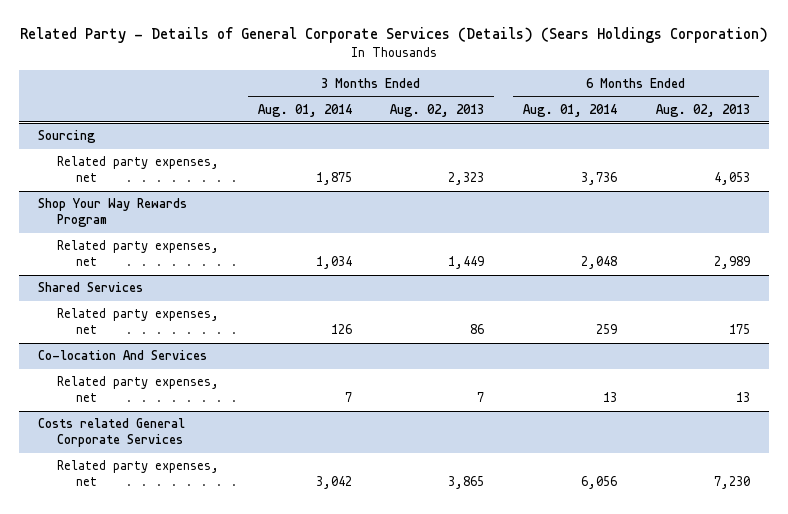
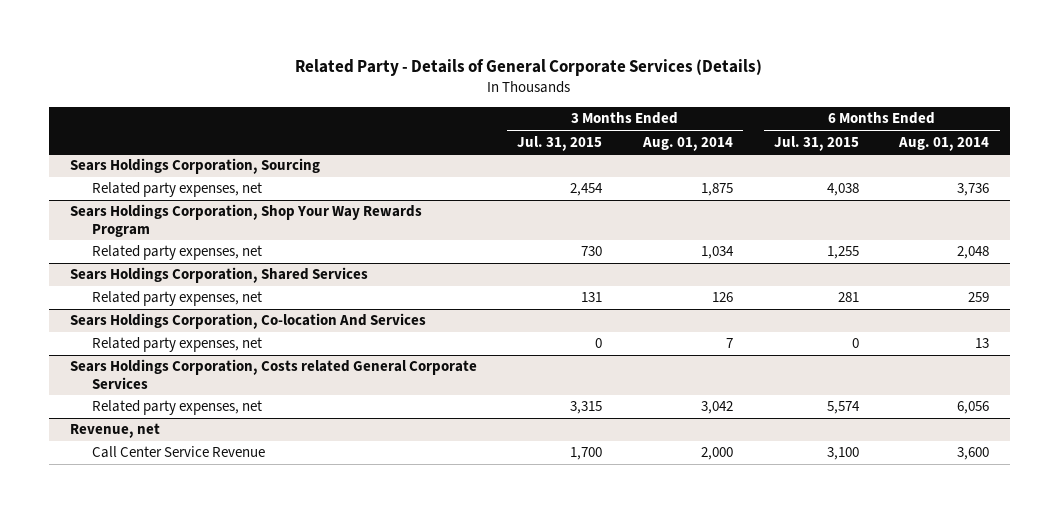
- Related Party - Details of General Corporate Services (Details) (Sears Holdings Corporation)
+ Related Party - Details of General Corporate Services (Details)
- | 3 Months Ended Aug. 01, 2014 | 3 Months Ended Aug. 02, 2013 | 6 Months Ended Aug. 01, 2014 | 6 Months Ended Aug. 02, 2013
+ | 3 Months Ended Jul. 31, 2015 | 3 Months Ended Aug. 01, 2014 | 6 Months Ended Jul. 31, 2015 | 6 Months Ended Aug. 01, 2014
- Sourcing
+ Sears Holdings Corporation, Sourcing
- Shop Your Way Rewards Program
+ Sears Holdings Corporation, Shop Your Way Rewards Program
- Shared Services
+ Sears Holdings Corporation, Shared Services
- Co-location And Services
+ Sears Holdings Corporation, Co-location And Services
- Costs related General Corporate Services
+ Sears Holdings Corporation, Costs related General Corporate Services
+ Revenue, net
+ Call Center Service Revenue | 1,700 | 2,000 | 3,100 | 3,600

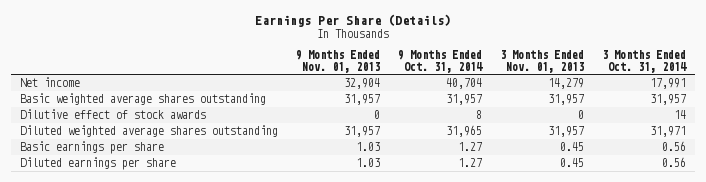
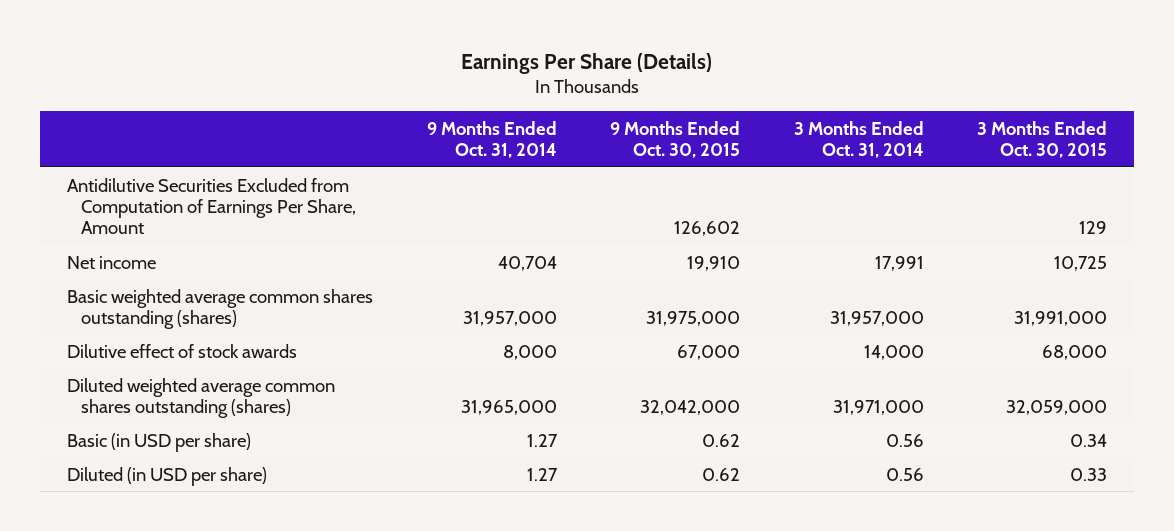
- | 9 Months Ended Nov. 01, 2013 | 9 Months Ended Oct. 31, 2014 | 3 Months Ended Nov. 01, 2013 | 3 Months Ended Oct. 31, 2014
+ | 9 Months Ended Oct. 31, 2014 | 9 Months Ended Oct. 30, 2015 | 3 Months Ended Oct. 31, 2014 | 3 Months Ended Oct. 30, 2015
+ Antidilutive Securities Excluded from Computation of Earnings Per Share, Amount | | 126,602 | | 129
- Basic weighted average shares outstanding | 31,957 | 31,957 | 31,957 | 31,957
- Dilutive effect of stock awards | 0 | 8 | 0 | 14
- Diluted weighted average shares outstanding | 31,957 | 31,965 | 31,957 | 31,971
- Basic earnings per share | 1.03 | 1.27 | 0.45 | 0.56
- Diluted earnings per share | 1.03 | 1.27 | 0.45 | 0.56
+ Basic weighted average common shares outstanding (shares) | 31,957,000 | 31,975,000 | 31,957,000 | 31,991,000
+ Dilutive effect of stock awards | 8,000 | 67,000 | 14,000 | 68,000
+ Diluted weighted average common shares outstanding (shares) | 31,965,000 | 32,042,000 | 31,971,000 | 32,059,000
+ Basic (in USD per share) | 1.27 | 0.62 | 0.56 | 0.34
+ Diluted (in USD per share) | 1.27 | 0.62 | 0.56 | 0.33

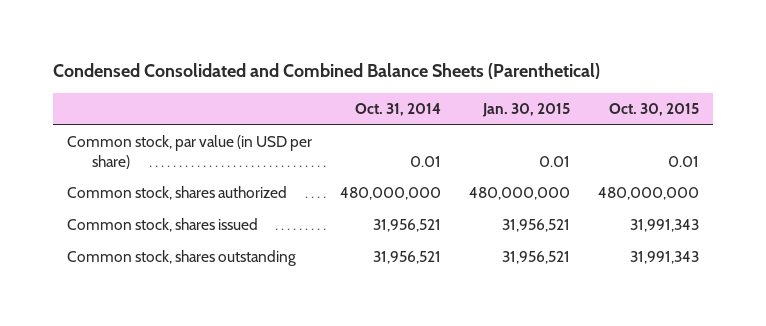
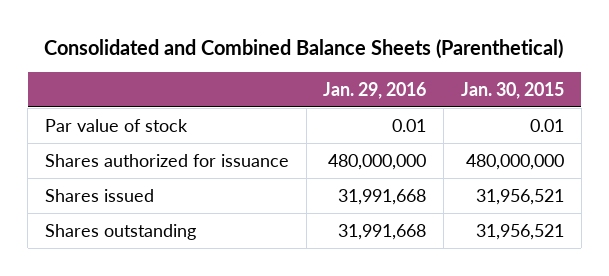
- Condensed Consolidated and Combined Balance Sheets (Parenthetical)
+ Consolidated and Combined Balance Sheets (Parenthetical)
- | Oct. 31, 2014 | Jan. 30, 2015 | Oct. 30, 2015
+ | Jan. 29, 2016 | Jan. 30, 2015
- Common stock, par value (in USD per share) | 0.01 | 0.01 | 0.01
- Common stock, shares authorized | 480,000,000 | 480,000,000 | 480,000,000
- Common stock, shares issued | 31,956,521 | 31,956,521 | 31,991,343
- Common stock, shares outstanding | 31,956,521 | 31,956,521 | 31,991,343
+ Par value of stock | 0.01 | 0.01
+ Shares authorized for issuance | 480,000,000 | 480,000,000
+ Shares issued | 31,991,668 | 31,956,521
+ Shares outstanding | 31,991,668 | 31,956,521

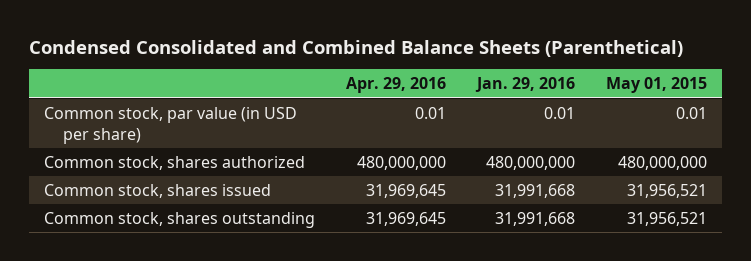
- Consolidated and Combined Balance Sheets (Parenthetical)
+ Condensed Consolidated and Combined Balance Sheets (Parenthetical)
- | Jan. 29, 2016 | Jan. 30, 2015
+ | Apr. 29, 2016 | Jan. 29, 2016 | May 01, 2015
- Par value of stock | 0.01 | 0.01
- Shares authorized for issuance | 480,000,000 | 480,000,000
- Shares issued | 31,991,668 | 31,956,521
- Shares outstanding | 31,991,668 | 31,956,521
+ Common stock, par value (in USD per share) | 0.01 | 0.01 | 0.01
+ Common stock, shares authorized | 480,000,000 | 480,000,000 | 480,000,000
+ Common stock, shares issued | 31,969,645 | 31,991,668 | 31,956,521
+ Common stock, shares outstanding | 31,969,645 | 31,991,668 | 31,956,521

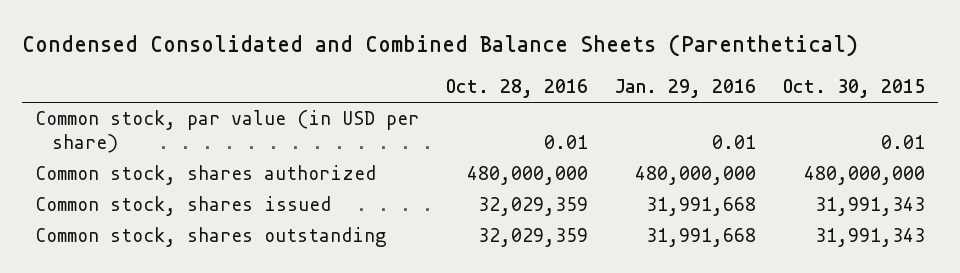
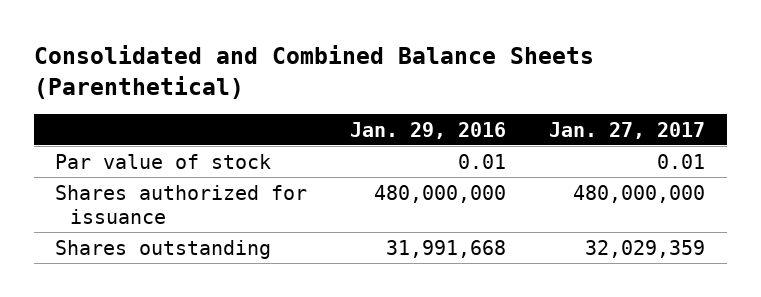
- Condensed Consolidated and Combined Balance Sheets (Parenthetical)
+ Consolidated and Combined Balance Sheets (Parenthetical)
- | Oct. 28, 2016 | Jan. 29, 2016 | Oct. 30, 2015
+ | Jan. 29, 2016 | Jan. 27, 2017
- Common stock, par value (in USD per share) | 0.01 | 0.01 | 0.01
- Common stock, shares authorized | 480,000,000 | 480,000,000 | 480,000,000
- Common stock, shares issued | 32,029,359 | 31,991,668 | 31,991,343
- Common stock, shares outstanding | 32,029,359 | 31,991,668 | 31,991,343
+ Par value of stock | 0.01 | 0.01
+ Shares authorized for issuance | 480,000,000 | 480,000,000
+ Shares outstanding | 31,991,668 | 32,029,359

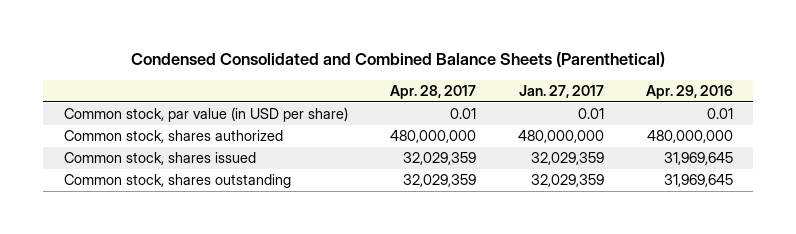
- Consolidated and Combined Balance Sheets (Parenthetical)
+ Condensed Consolidated and Combined Balance Sheets (Parenthetical)
- | Jan. 29, 2016 | Jan. 27, 2017
+ | Apr. 28, 2017 | Jan. 27, 2017 | Apr. 29, 2016
- Par value of stock | 0.01 | 0.01
- Shares authorized for issuance | 480,000,000 | 480,000,000
- Shares outstanding | 31,991,668 | 32,029,359
+ Common stock, par value (in USD per share) | 0.01 | 0.01 | 0.01
+ Common stock, shares authorized | 480,000,000 | 480,000,000 | 480,000,000
+ Common stock, shares issued | 32,029,359 | 32,029,359 | 31,969,645
+ Common stock, shares outstanding | 32,029,359 | 32,029,359 | 31,969,645

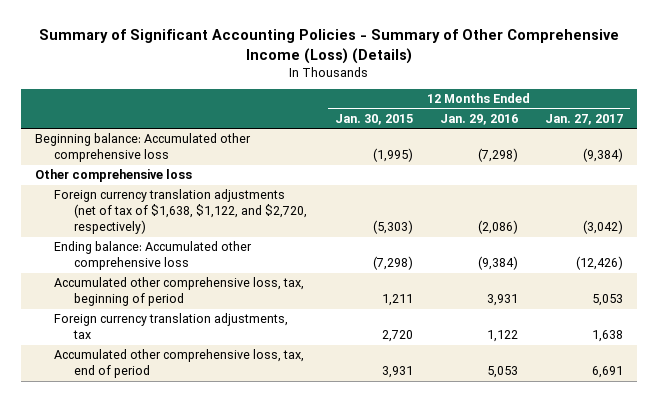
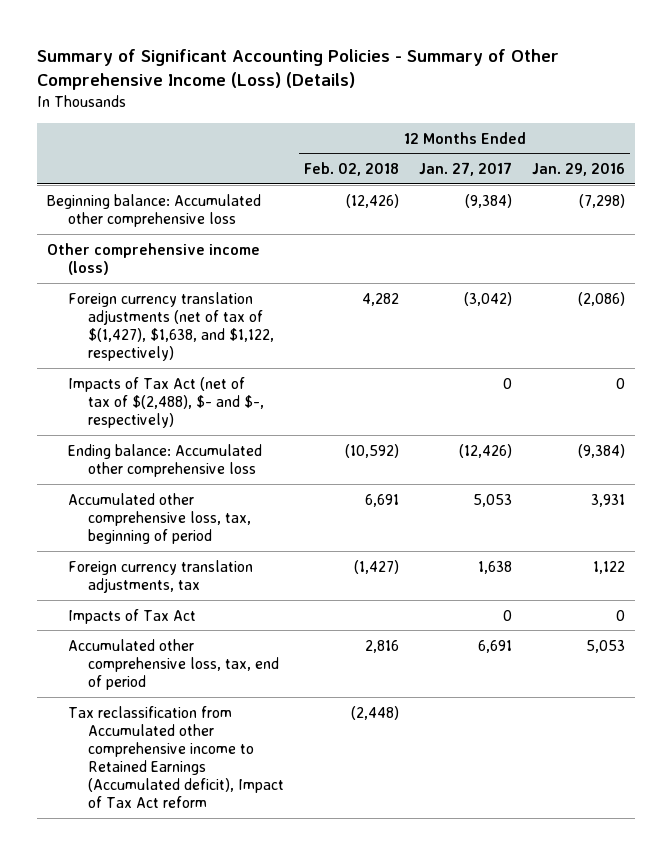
- | 12 Months Ended Jan. 30, 2015 | 12 Months Ended Jan. 29, 2016 | 12 Months Ended Jan. 27, 2017
+ | 12 Months Ended Feb. 02, 2018 | 12 Months Ended Jan. 27, 2017 | 12 Months Ended Jan. 29, 2016
- Other comprehensive loss
- Foreign currency translation adjustments (net of tax of $1,638, $1,122, and $2,720, respectively) | (5,303) | (2,086) | (3,042)
+ Other comprehensive income (loss)
+ Foreign currency translation adjustments (net of tax of $(1,427), $1,638, and $1,122, respectively) | 4,282 | (3,042) | (2,086)
+ Impacts of Tax Act (net of tax of $(2,488), $- and $-, respectively) | | 0 | 0
+ Impacts of Tax Act | | 0 | 0
+ Tax reclassification from Accumulated other comprehensive income to Retained Earnings (Accumulated deficit), Impact of Tax Act reform | (2,448) | |

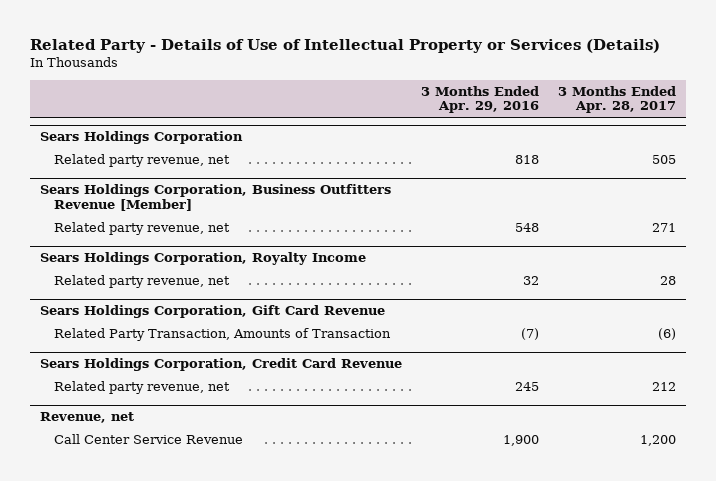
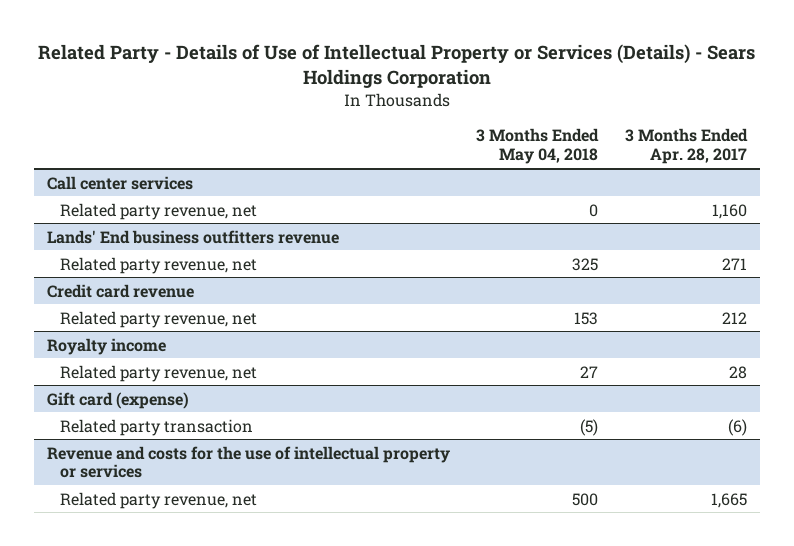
- Related Party - Details of Use of Intellectual Property or Services (Details)
+ Related Party - Details of Use of Intellectual Property or Services (Details) - Sears Holdings Corporation
- | 3 Months Ended Apr. 29, 2016 | 3 Months Ended Apr. 28, 2017
+ | 3 Months Ended May 04, 2018 | 3 Months Ended Apr. 28, 2017
- Sears Holdings Corporation
- Related party revenue, net | 818 | 505
- Sears Holdings Corporation, Business Outfitters Revenue [Member]
+ Call center services
+ Related party revenue, net | 0 | 1,160
+ Lands' End business outfitters revenue
- Sears Holdings Corporation, Royalty Income
- Related party revenue, net | 32 | 28
- Sears Holdings Corporation, Gift Card Revenue
- Related Party Transaction, Amounts of Transaction | (7) | (6)
- Sears Holdings Corporation, Credit Card Revenue
+ Credit card revenue
- Revenue, net
- Call Center Service Revenue | 1,900 | 1,200
+ Royalty income
+ Related party revenue, net | 27 | 28
+ Gift card (expense)
+ Related party transaction | (5) | (6)
+ Revenue and costs for the use of intellectual property or services
+ Related party revenue, net | 500 | 1,665

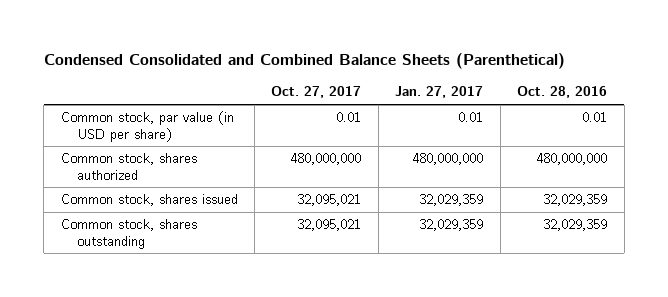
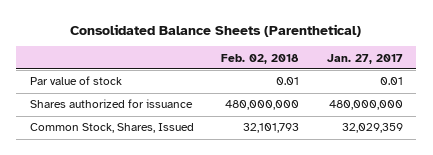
- Condensed Consolidated and Combined Balance Sheets (Parenthetical)
+ Consolidated Balance Sheets (Parenthetical)
- | Oct. 27, 2017 | Jan. 27, 2017 | Oct. 28, 2016
+ | Feb. 02, 2018 | Jan. 27, 2017
- Common stock, par value (in USD per share) | 0.01 | 0.01 | 0.01
- Common stock, shares authorized | 480,000,000 | 480,000,000 | 480,000,000
- Common stock, shares issued | 32,095,021 | 32,029,359 | 32,029,359
- Common stock, shares outstanding | 32,095,021 | 32,029,359 | 32,029,359
+ Par value of stock | 0.01 | 0.01
+ Shares authorized for issuance | 480,000,000 | 480,000,000
+ Common Stock, Shares, Issued | 32,101,793 | 32,029,359

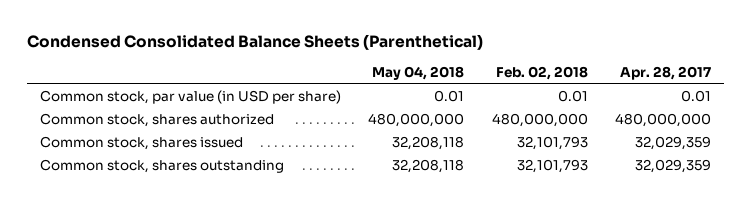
- Consolidated Balance Sheets (Parenthetical)
+ Condensed Consolidated Balance Sheets (Parenthetical)
- | Feb. 02, 2018 | Jan. 27, 2017
+ | May 04, 2018 | Feb. 02, 2018 | Apr. 28, 2017
- Par value of stock | 0.01 | 0.01
- Shares authorized for issuance | 480,000,000 | 480,000,000
- Common Stock, Shares, Issued | 32,101,793 | 32,029,359
+ Common stock, par value (in USD per share) | 0.01 | 0.01 | 0.01
+ Common stock, shares authorized | 480,000,000 | 480,000,000 | 480,000,000
+ Common stock, shares issued | 32,208,118 | 32,101,793 | 32,029,359
+ Common stock, shares outstanding | 32,208,118 | 32,101,793 | 32,029,359

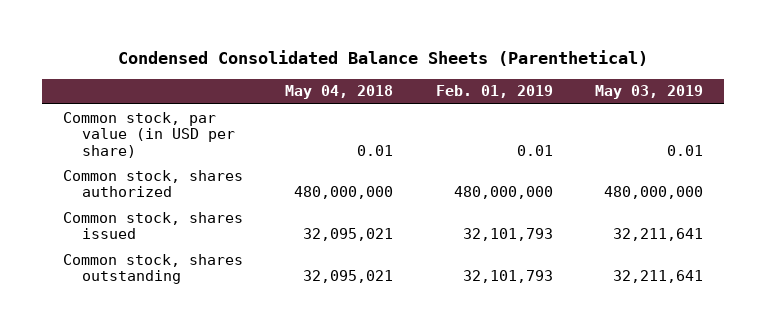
- | May 04, 2018 | Feb. 02, 2018 | Apr. 28, 2017
+ | May 04, 2018 | Feb. 01, 2019 | May 03, 2019
- Common stock, shares issued | 32,208,118 | 32,101,793 | 32,029,359
- Common stock, shares outstanding | 32,208,118 | 32,101,793 | 32,029,359
+ Common stock, shares issued | 32,095,021 | 32,101,793 | 32,211,641
+ Common stock, shares outstanding | 32,095,021 | 32,101,793 | 32,211,641

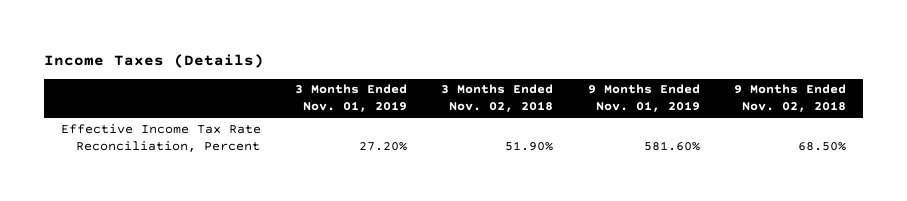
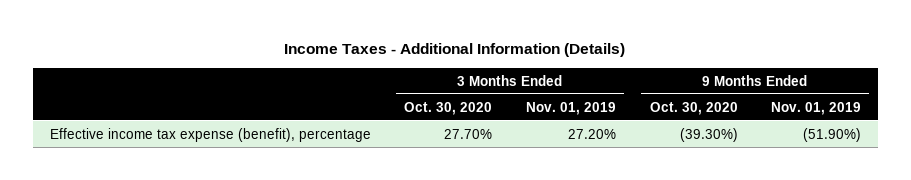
- Income Taxes (Details)
+ Income Taxes - Additional Information (Details)
- | 3 Months Ended Nov. 01, 2019 | 3 Months Ended Nov. 02, 2018 | 9 Months Ended Nov. 01, 2019 | 9 Months Ended Nov. 02, 2018
+ | 3 Months Ended Oct. 30, 2020 | 3 Months Ended Nov. 01, 2019 | 9 Months Ended Oct. 30, 2020 | 9 Months Ended Nov. 01, 2019
- Effective Income Tax Rate Reconciliation, Percent | 27.20% | 51.90% | 581.60% | 68.50%
+ Effective income tax expense (benefit), percentage | 27.70% | 27.20% | (39.30%) | (51.90%)

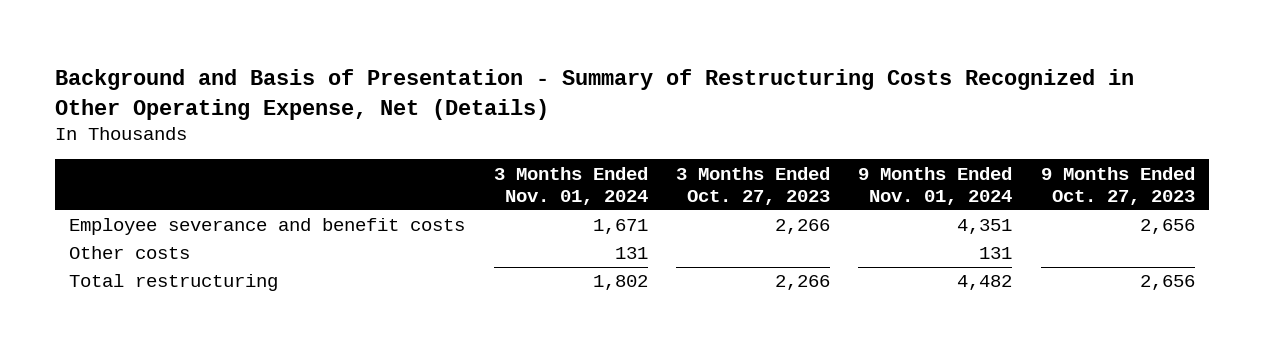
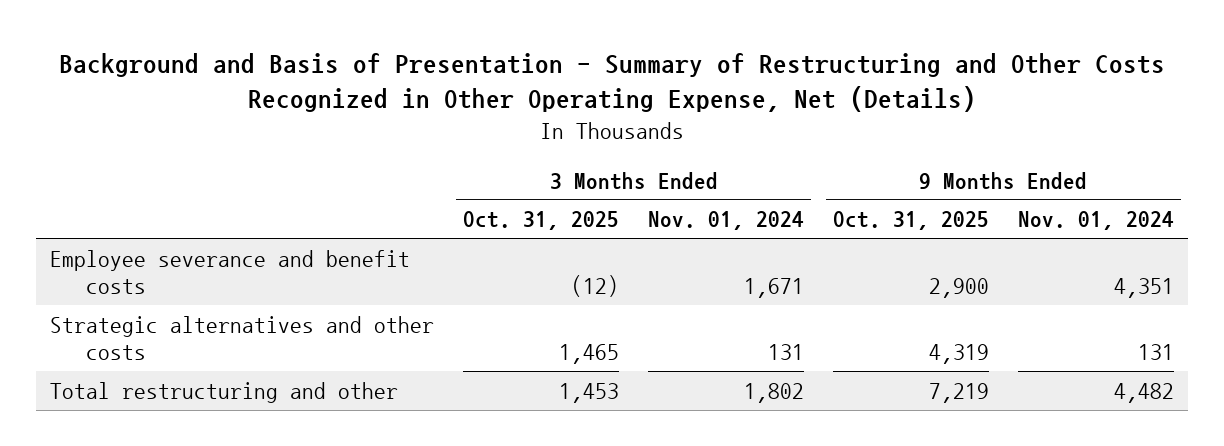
- Background and Basis of Presentation - Summary of Restructuring Costs Recognized in Other Operating Expense, Net (Details)
+ Background and Basis of Presentation - Summary of Restructuring and Other Costs Recognized in Other Operating Expense, Net (Details)
- | 3 Months Ended Nov. 01, 2024 | 3 Months Ended Oct. 27, 2023 | 9 Months Ended Nov. 01, 2024 | 9 Months Ended Oct. 27, 2023
+ | 3 Months Ended Oct. 31, 2025 | 3 Months Ended Nov. 01, 2024 | 9 Months Ended Oct. 31, 2025 | 9 Months Ended Nov. 01, 2024
- Other costs | 131 | | 131 |
- Total restructuring | 1,802 | 2,266 | 4,482 | 2,656
+ Strategic alternatives and other costs | 1,465 | 131 | 4,319 | 131
+ Total restructuring and other | 1,453 | 1,802 | 7,219 | 4,482

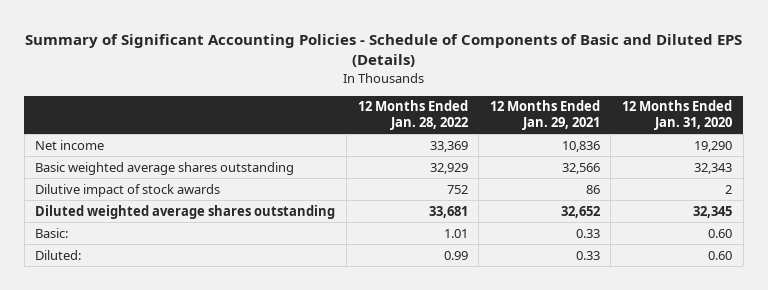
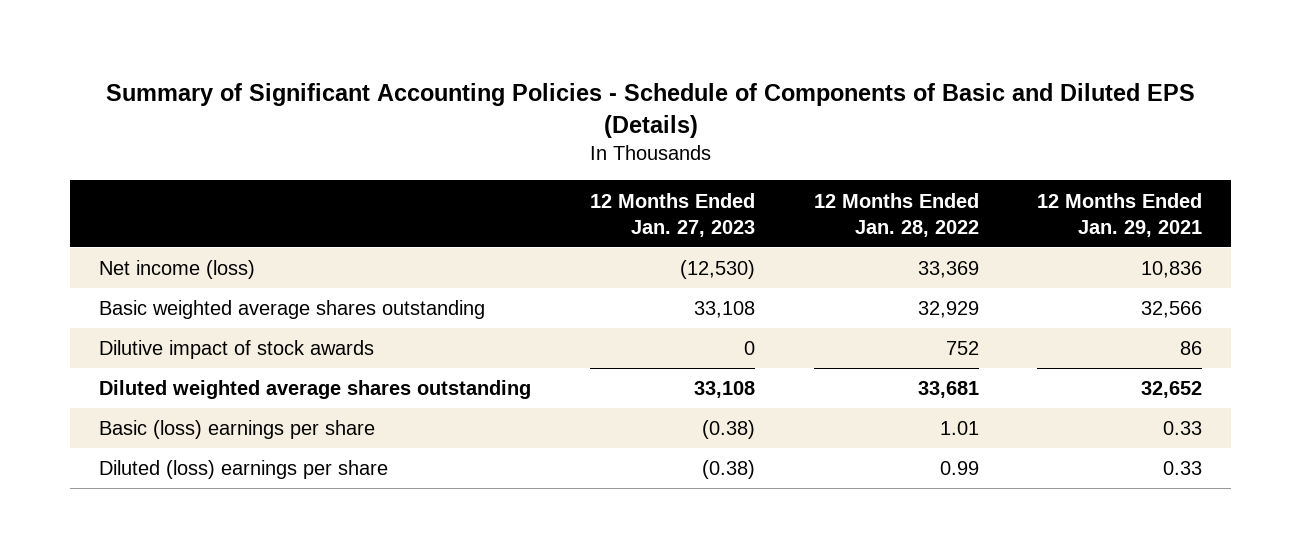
- | 12 Months Ended Jan. 28, 2022 | 12 Months Ended Jan. 29, 2021 | 12 Months Ended Jan. 31, 2020
+ | 12 Months Ended Jan. 27, 2023 | 12 Months Ended Jan. 28, 2022 | 12 Months Ended Jan. 29, 2021
- Net income | 33,369 | 10,836 | 19,290
+ Net income (loss) | (12,530) | 33,369 | 10,836
- Basic: | 1.01 | 0.33 | 0.60
- Diluted: | 0.99 | 0.33 | 0.60
+ Basic (loss) earnings per share | (0.38) | 1.01 | 0.33
+ Diluted (loss) earnings per share | (0.38) | 0.99 | 0.33

